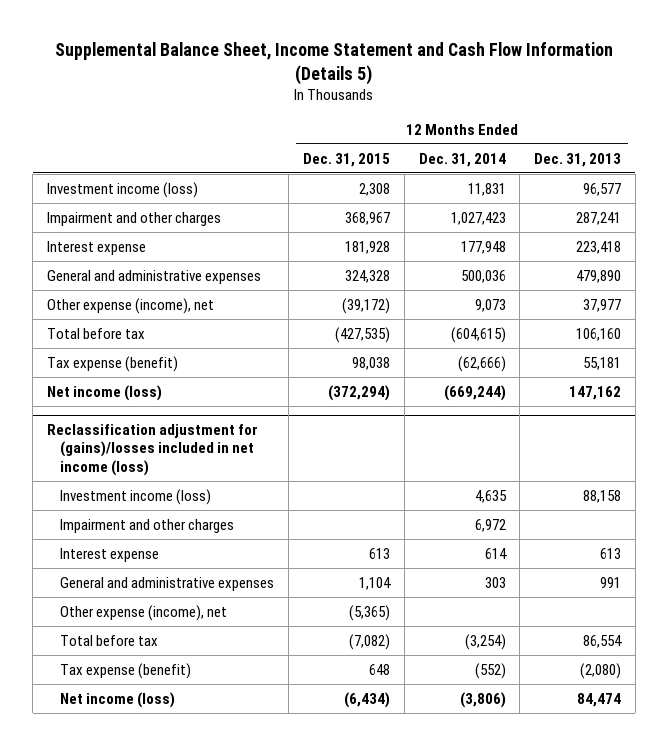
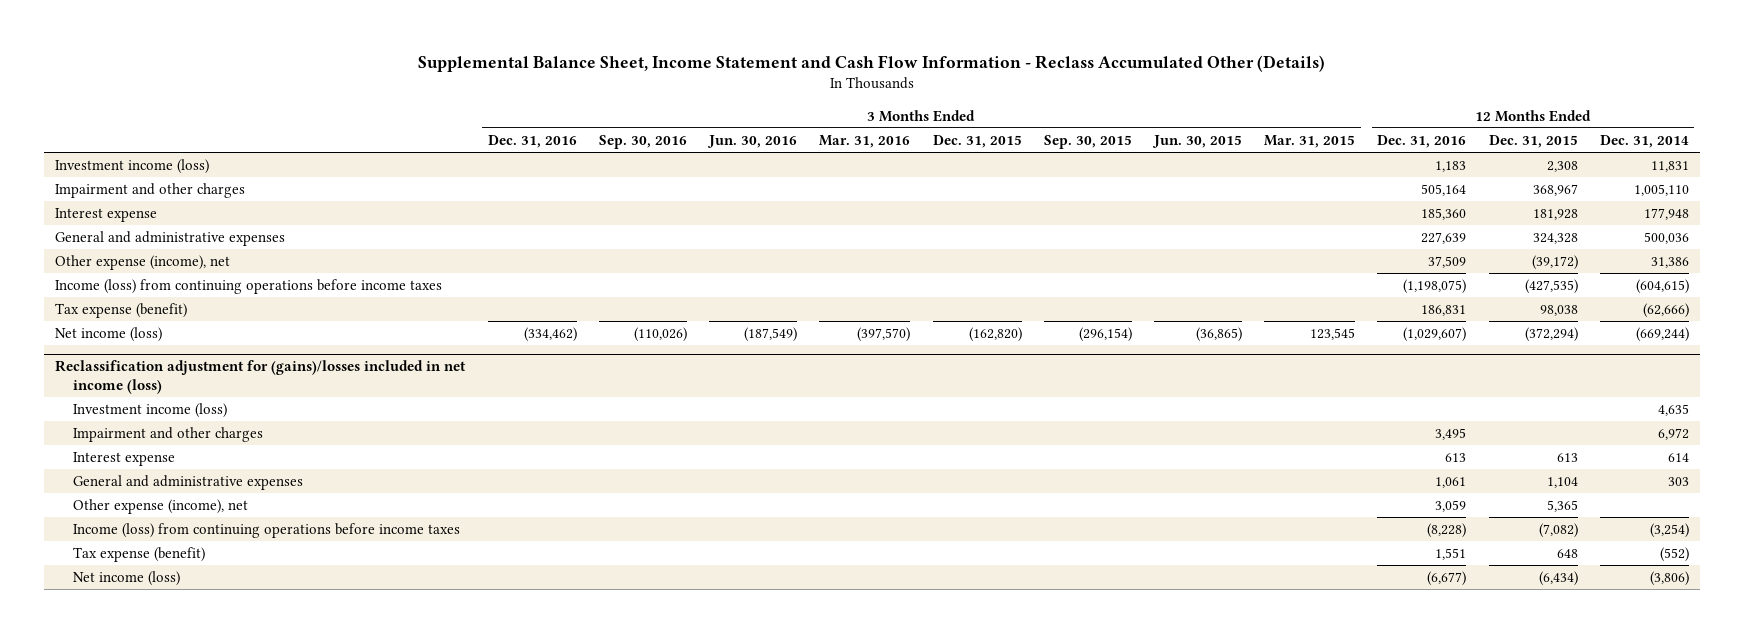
- Supplemental Balance Sheet, Income Statement and Cash Flow Information (Details 5)
+ Supplemental Balance Sheet, Income Statement and Cash Flow Information - Reclass Accumulated Other (Details)
- | 12 Months Ended Dec. 31, 2015 | 12 Months Ended Dec. 31, 2014 | 12 Months Ended Dec. 31, 2013
+ | 3 Months Ended Dec. 31, 2016 | 3 Months Ended Sep. 30, 2016 | 3 Months Ended Jun. 30, 2016 | 3 Months Ended Mar. 31, 2016 | 3 Months Ended Dec. 31, 2015 | 3 Months Ended Sep. 30, 2015 | 3 Months Ended Jun. 30, 2015 | 3 Months Ended Mar. 31, 2015 | 12 Months Ended Dec. 31, 2016 | 12 Months Ended Dec. 31, 2015 | 12 Months Ended Dec. 31, 2014
- Impairment and other charges | 368,967 | 1,027,423 | 287,241
+ Impairment and other charges | | | | | | | | | 505,164 | 368,967 | 1,005,110
- Other expense (income), net | (39,172) | 9,073 | 37,977
- Total before tax | (427,535) | (604,615) | 106,160
+ Other expense (income), net | | | | | | | | | 37,509 | (39,172) | 31,386
+ Income (loss) from continuing operations before income taxes | | | | | | | | | (1,198,075) | (427,535) | (604,615)
@ Reclassification adjustment for (gains)/losses included in net income (loss)
- Other expense (income), net | (5,365) | |
- Total before tax | (7,082) | (3,254) | 86,554
+ Other expense (income), net | | | | | | | | | 3,059 | 5,365 |
+ Income (loss) from continuing operations before income taxes | | | | | | | | | (8,228) | (7,082) | (3,254)

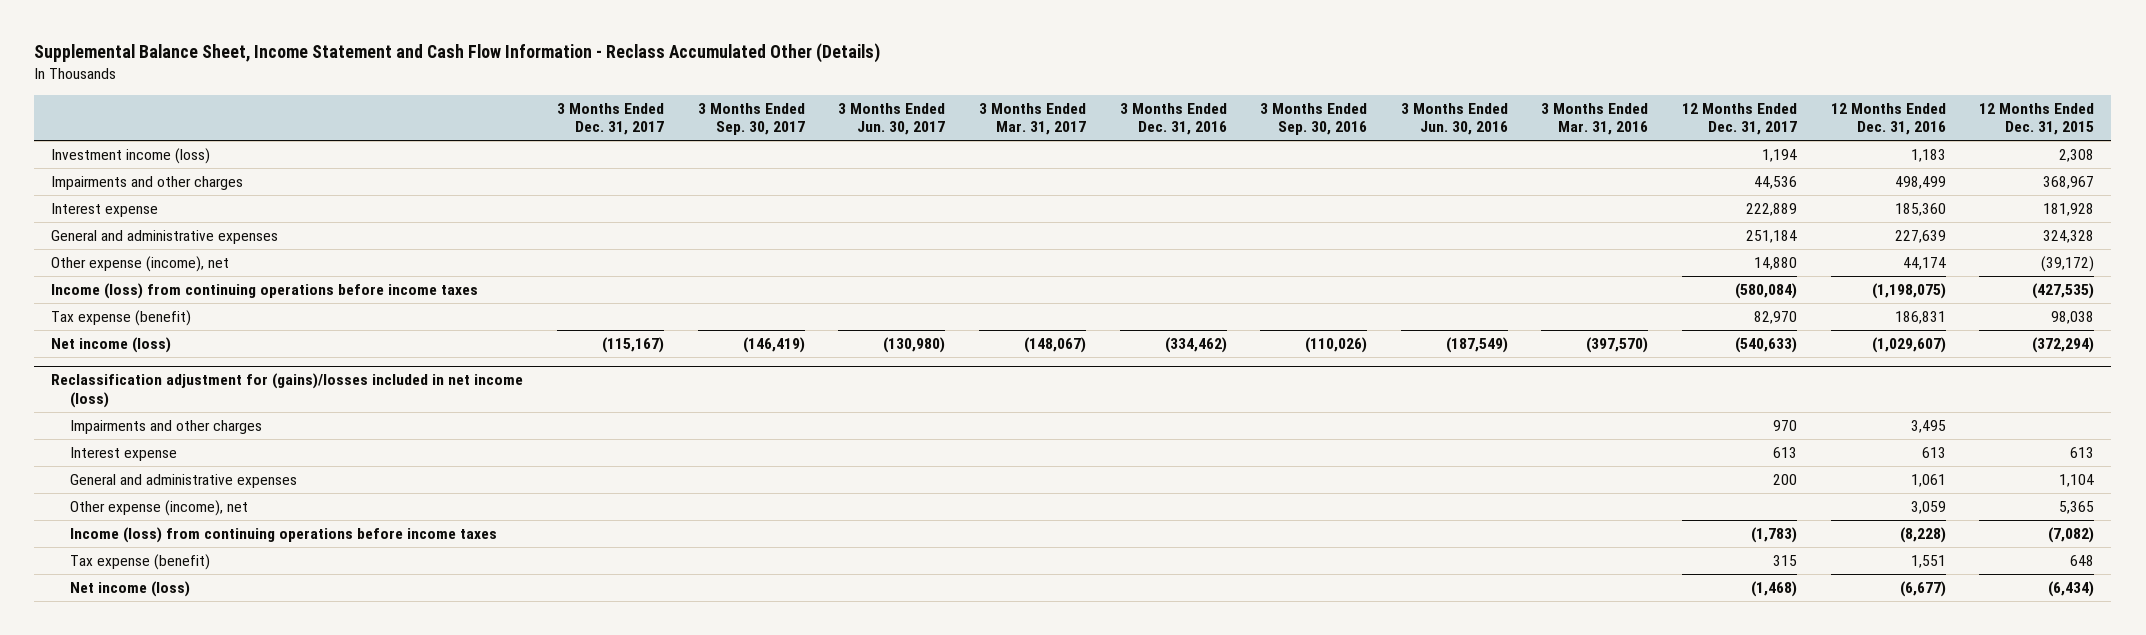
- | 3 Months Ended Dec. 31, 2016 | 3 Months Ended Sep. 30, 2016 | 3 Months Ended Jun. 30, 2016 | 3 Months Ended Mar. 31, 2016 | 3 Months Ended Dec. 31, 2015 | 3 Months Ended Sep. 30, 2015 | 3 Months Ended Jun. 30, 2015 | 3 Months Ended Mar. 31, 2015 | 12 Months Ended Dec. 31, 2016 | 12 Months Ended Dec. 31, 2015 | 12 Months Ended Dec. 31, 2014
+ | 3 Months Ended Dec. 31, 2017 | 3 Months Ended Sep. 30, 2017 | 3 Months Ended Jun. 30, 2017 | 3 Months Ended Mar. 31, 2017 | 3 Months Ended Dec. 31, 2016 | 3 Months Ended Sep. 30, 2016 | 3 Months Ended Jun. 30, 2016 | 3 Months Ended Mar. 31, 2016 | 12 Months Ended Dec. 31, 2017 | 12 Months Ended Dec. 31, 2016 | 12 Months Ended Dec. 31, 2015
- Impairment and other charges | | | | | | | | | 505,164 | 368,967 | 1,005,110
+ Impairments and other charges | | | | | | | | | 44,536 | 498,499 | 368,967
- Other expense (income), net | | | | | | | | | 37,509 | (39,172) | 31,386
+ Other expense (income), net | | | | | | | | | 14,880 | 44,174 | (39,172)
@ Reclassification adjustment for (gains)/losses included in net income (loss)
- Investment income (loss) | | | | | | | | | | | 4,635
- Impairment and other charges | | | | | | | | | 3,495 | | 6,972
+ Impairments and other charges | | | | | | | | | 970 | 3,495 |

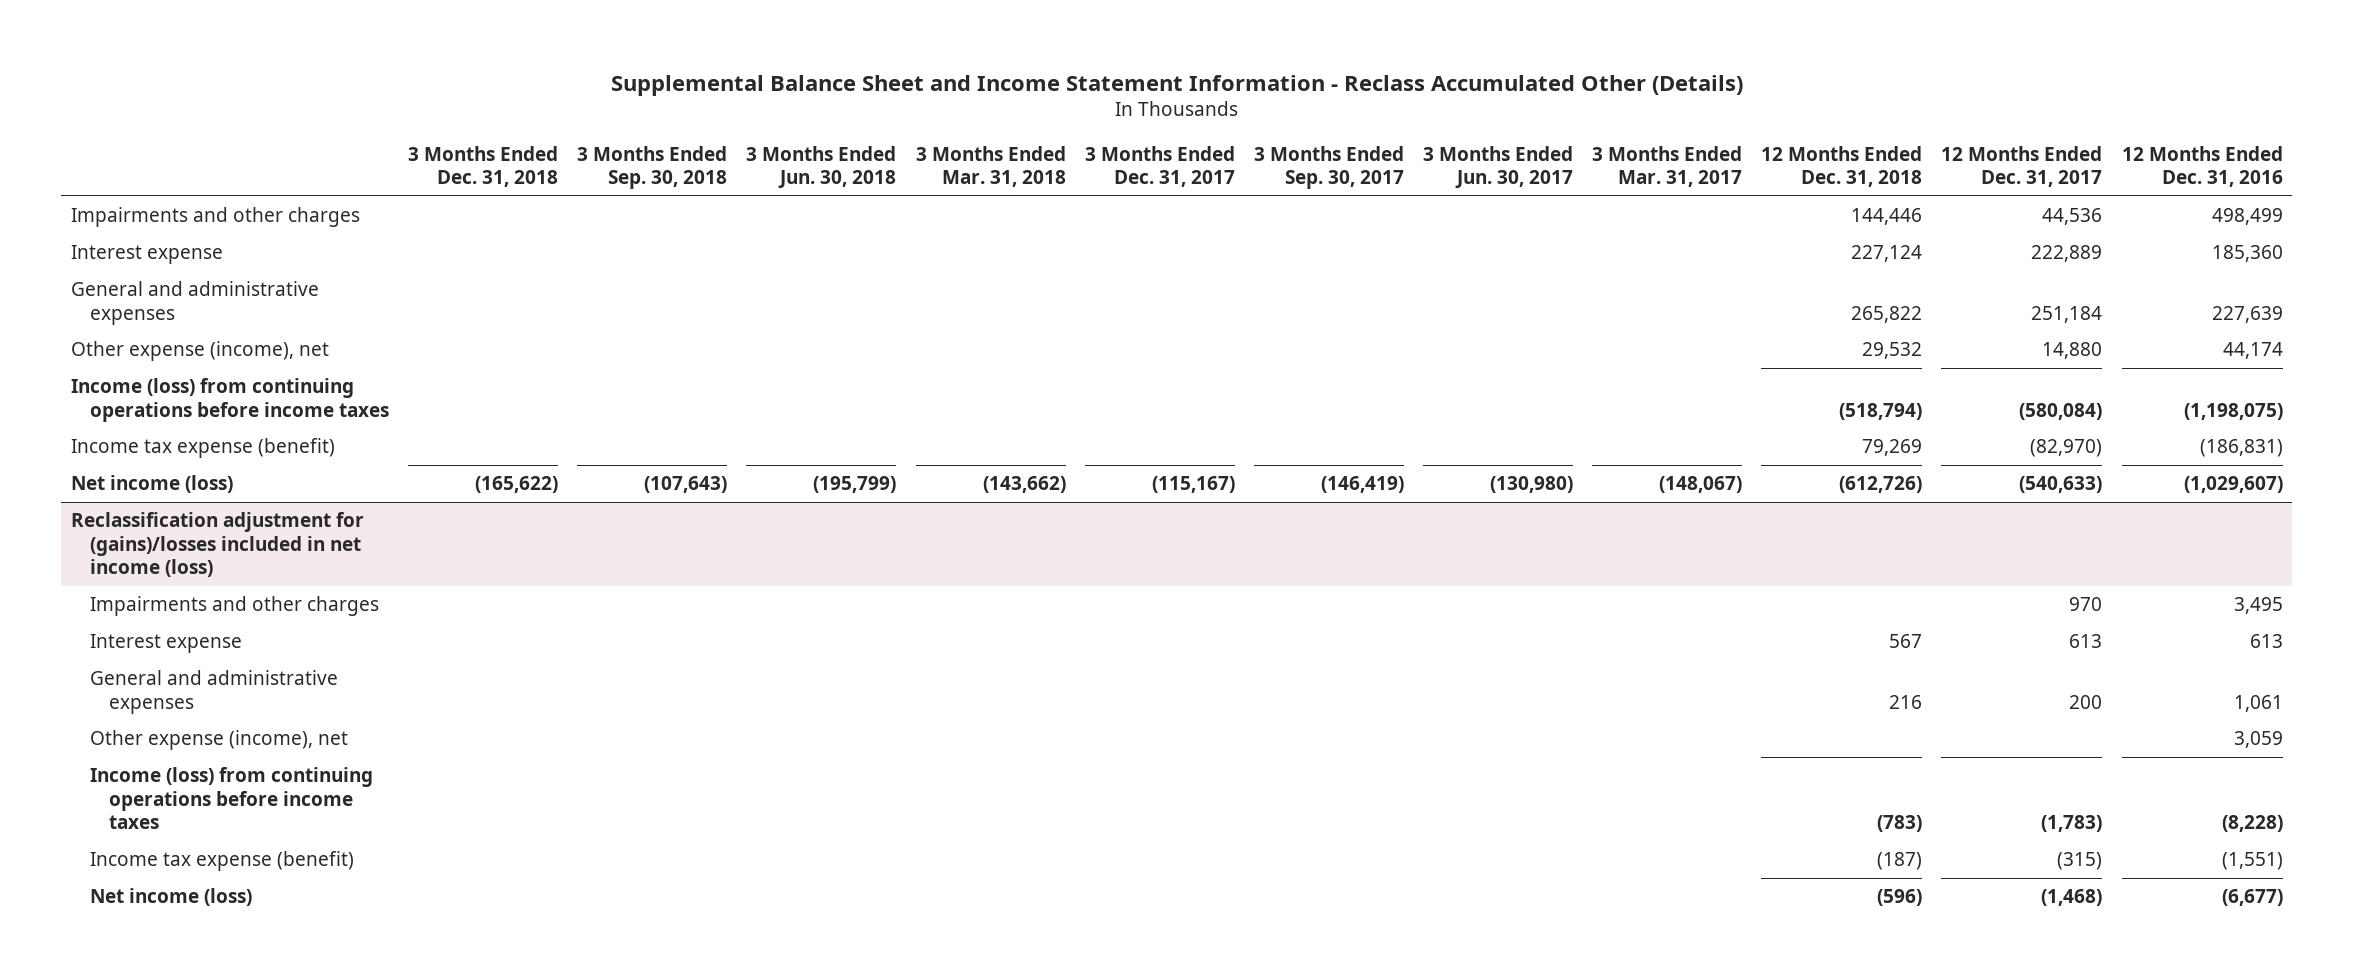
- Supplemental Balance Sheet, Income Statement and Cash Flow Information - Reclass Accumulated Other (Details)
+ Supplemental Balance Sheet and Income Statement Information - Reclass Accumulated Other (Details)
- | 3 Months Ended Dec. 31, 2017 | 3 Months Ended Sep. 30, 2017 | 3 Months Ended Jun. 30, 2017 | 3 Months Ended Mar. 31, 2017 | 3 Months Ended Dec. 31, 2016 | 3 Months Ended Sep. 30, 2016 | 3 Months Ended Jun. 30, 2016 | 3 Months Ended Mar. 31, 2016 | 12 Months Ended Dec. 31, 2017 | 12 Months Ended Dec. 31, 2016 | 12 Months Ended Dec. 31, 2015
+ | 3 Months Ended Dec. 31, 2018 | 3 Months Ended Sep. 30, 2018 | 3 Months Ended Jun. 30, 2018 | 3 Months Ended Mar. 31, 2018 | 3 Months Ended Dec. 31, 2017 | 3 Months Ended Sep. 30, 2017 | 3 Months Ended Jun. 30, 2017 | 3 Months Ended Mar. 31, 2017 | 12 Months Ended Dec. 31, 2018 | 12 Months Ended Dec. 31, 2017 | 12 Months Ended Dec. 31, 2016
- Investment income (loss) | | | | | | | | | 1,194 | 1,183 | 2,308
- Tax expense (benefit) | | | | | | | | | 82,970 | 186,831 | 98,038
+ Income tax expense (benefit) | | | | | | | | | 79,269 | (82,970) | (186,831)
@ Reclassification adjustment for (gains)/losses included in net income (loss)
- Tax expense (benefit) | | | | | | | | | 315 | 1,551 | 648
+ Income tax expense (benefit) | | | | | | | | | (187) | (315) | (1,551)

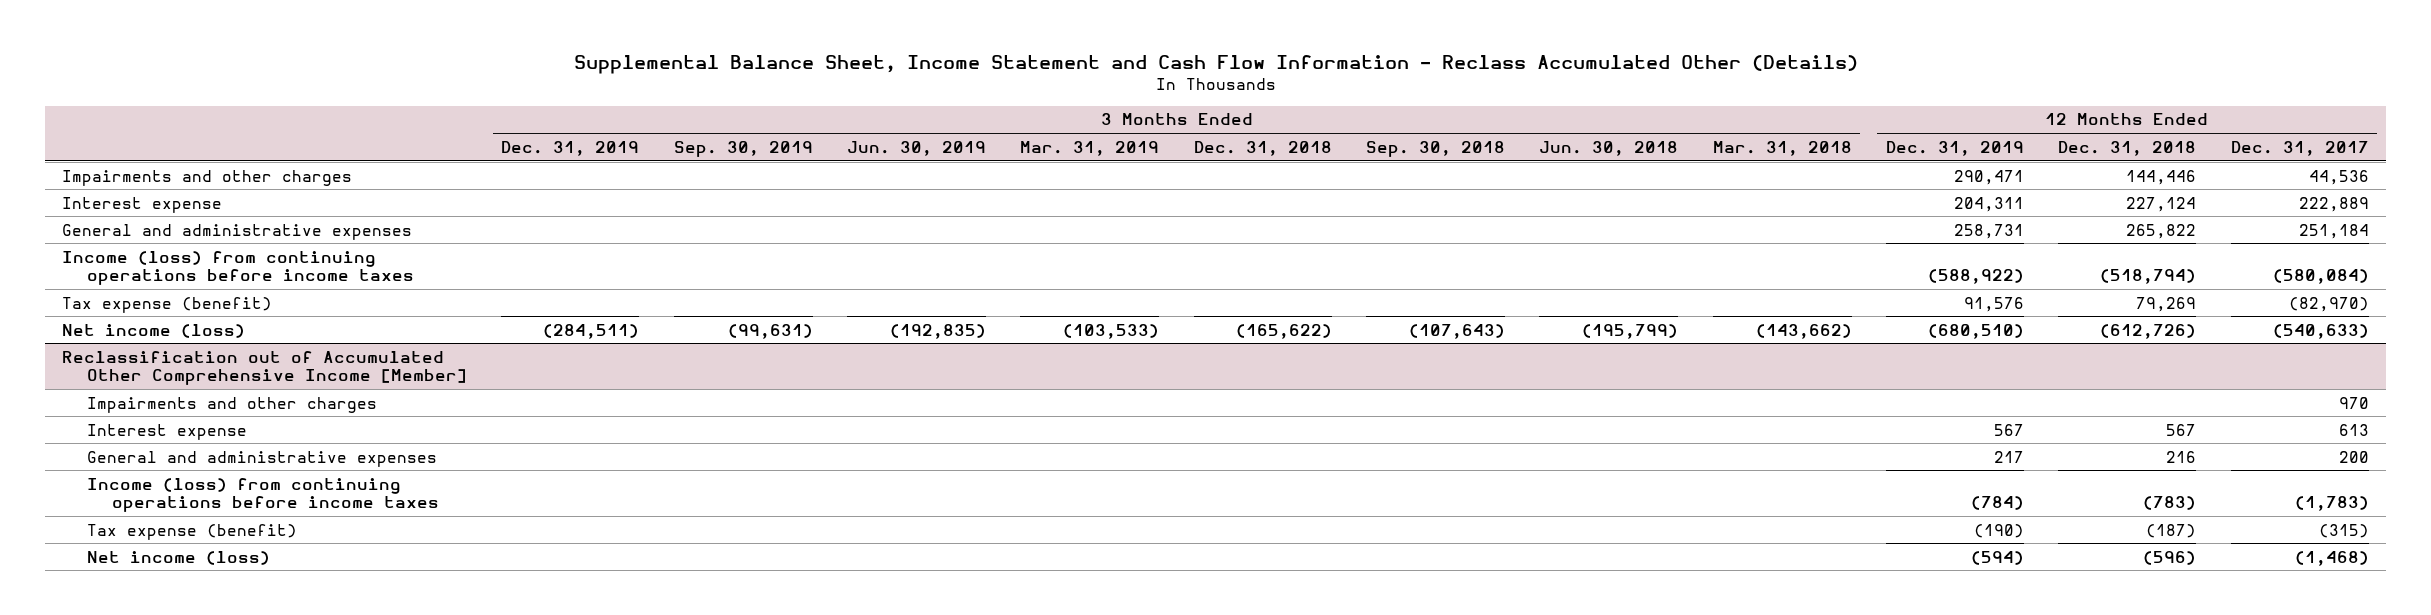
- Supplemental Balance Sheet and Income Statement Information - Reclass Accumulated Other (Details)
+ Supplemental Balance Sheet, Income Statement and Cash Flow Information - Reclass Accumulated Other (Details)
- | 3 Months Ended Dec. 31, 2018 | 3 Months Ended Sep. 30, 2018 | 3 Months Ended Jun. 30, 2018 | 3 Months Ended Mar. 31, 2018 | 3 Months Ended Dec. 31, 2017 | 3 Months Ended Sep. 30, 2017 | 3 Months Ended Jun. 30, 2017 | 3 Months Ended Mar. 31, 2017 | 12 Months Ended Dec. 31, 2018 | 12 Months Ended Dec. 31, 2017 | 12 Months Ended Dec. 31, 2016
+ | 3 Months Ended Dec. 31, 2019 | 3 Months Ended Sep. 30, 2019 | 3 Months Ended Jun. 30, 2019 | 3 Months Ended Mar. 31, 2019 | 3 Months Ended Dec. 31, 2018 | 3 Months Ended Sep. 30, 2018 | 3 Months Ended Jun. 30, 2018 | 3 Months Ended Mar. 31, 2018 | 12 Months Ended Dec. 31, 2019 | 12 Months Ended Dec. 31, 2018 | 12 Months Ended Dec. 31, 2017
- Other expense (income), net | | | | | | | | | 29,532 | 14,880 | 44,174
- Income tax expense (benefit) | | | | | | | | | 79,269 | (82,970) | (186,831)
+ Tax expense (benefit) | | | | | | | | | 91,576 | 79,269 | (82,970)
- Reclassification adjustment for (gains)/losses included in net income (loss)
+ Reclassification out of Accumulated Other Comprehensive Income [Member]
- Other expense (income), net | | | | | | | | | | | 3,059
- Income tax expense (benefit) | | | | | | | | | (187) | (315) | (1,551)
+ Tax expense (benefit) | | | | | | | | | (190) | (187) | (315)

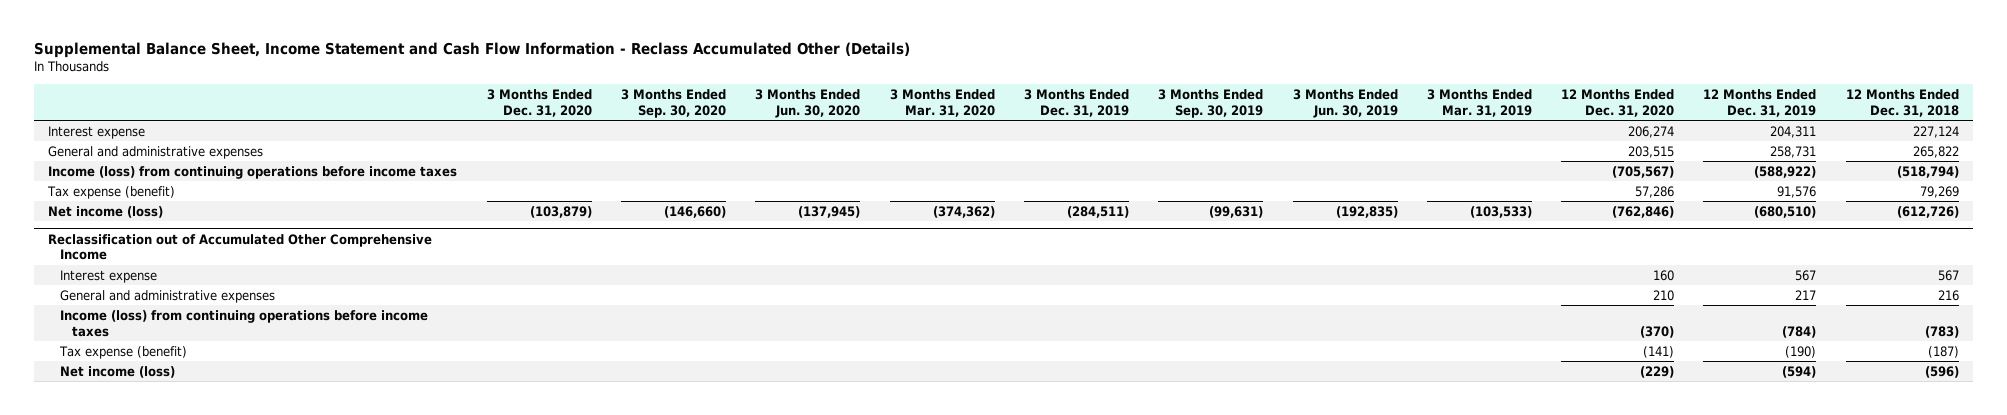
- | 3 Months Ended Dec. 31, 2019 | 3 Months Ended Sep. 30, 2019 | 3 Months Ended Jun. 30, 2019 | 3 Months Ended Mar. 31, 2019 | 3 Months Ended Dec. 31, 2018 | 3 Months Ended Sep. 30, 2018 | 3 Months Ended Jun. 30, 2018 | 3 Months Ended Mar. 31, 2018 | 12 Months Ended Dec. 31, 2019 | 12 Months Ended Dec. 31, 2018 | 12 Months Ended Dec. 31, 2017
+ | 3 Months Ended Dec. 31, 2020 | 3 Months Ended Sep. 30, 2020 | 3 Months Ended Jun. 30, 2020 | 3 Months Ended Mar. 31, 2020 | 3 Months Ended Dec. 31, 2019 | 3 Months Ended Sep. 30, 2019 | 3 Months Ended Jun. 30, 2019 | 3 Months Ended Mar. 31, 2019 | 12 Months Ended Dec. 31, 2020 | 12 Months Ended Dec. 31, 2019 | 12 Months Ended Dec. 31, 2018
- Impairments and other charges | | | | | | | | | 290,471 | 144,446 | 44,536
- Reclassification out of Accumulated Other Comprehensive Income [Member]
- Impairments and other charges | | | | | | | | | | | 970
+ Reclassification out of Accumulated Other Comprehensive Income

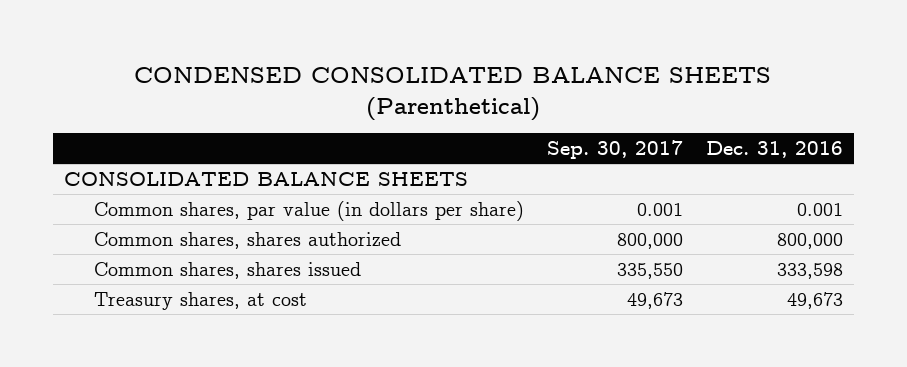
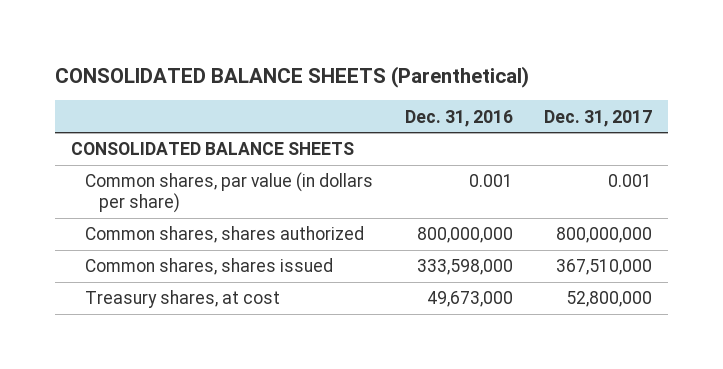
- CONDENSED CONSOLIDATED BALANCE SHEETS (Parenthetical)
+ CONSOLIDATED BALANCE SHEETS (Parenthetical)
- | Sep. 30, 2017 | Dec. 31, 2016
+ | Dec. 31, 2016 | Dec. 31, 2017
- Common shares, shares authorized | 800,000 | 800,000
- Common shares, shares issued | 335,550 | 333,598
- Treasury shares, at cost | 49,673 | 49,673
+ Common shares, shares authorized | 800,000,000 | 800,000,000
+ Common shares, shares issued | 333,598,000 | 367,510,000
+ Treasury shares, at cost | 49,673,000 | 52,800,000

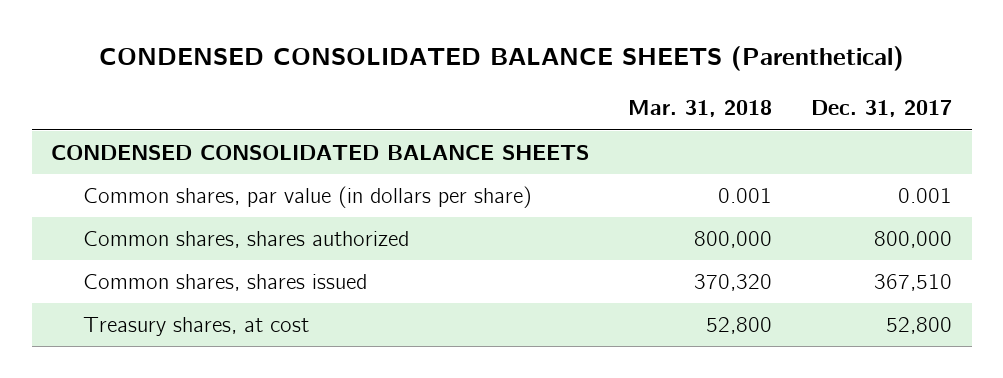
- CONSOLIDATED BALANCE SHEETS (Parenthetical)
+ CONDENSED CONSOLIDATED BALANCE SHEETS (Parenthetical)
- | Dec. 31, 2016 | Dec. 31, 2017
+ | Mar. 31, 2018 | Dec. 31, 2017
- CONSOLIDATED BALANCE SHEETS
+ CONDENSED CONSOLIDATED BALANCE SHEETS
- Common shares, shares authorized | 800,000,000 | 800,000,000
- Common shares, shares issued | 333,598,000 | 367,510,000
- Treasury shares, at cost | 49,673,000 | 52,800,000
+ Common shares, shares authorized | 800,000 | 800,000
+ Common shares, shares issued | 370,320 | 367,510
+ Treasury shares, at cost | 52,800 | 52,800

